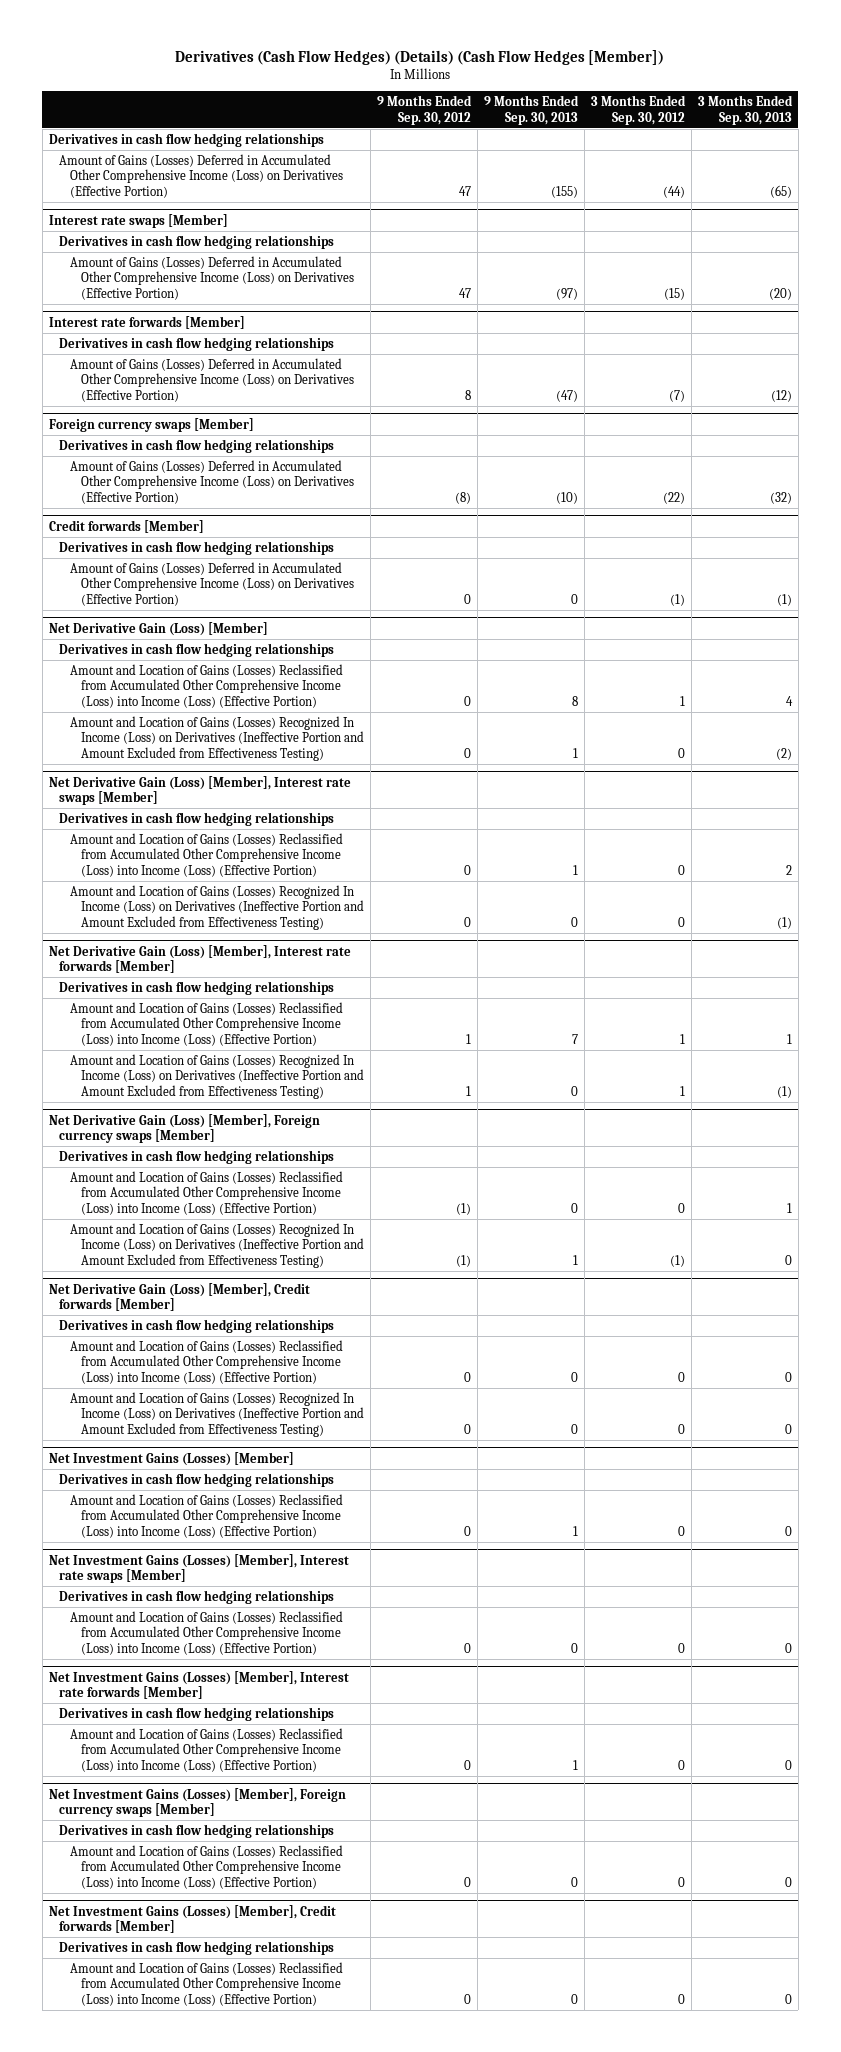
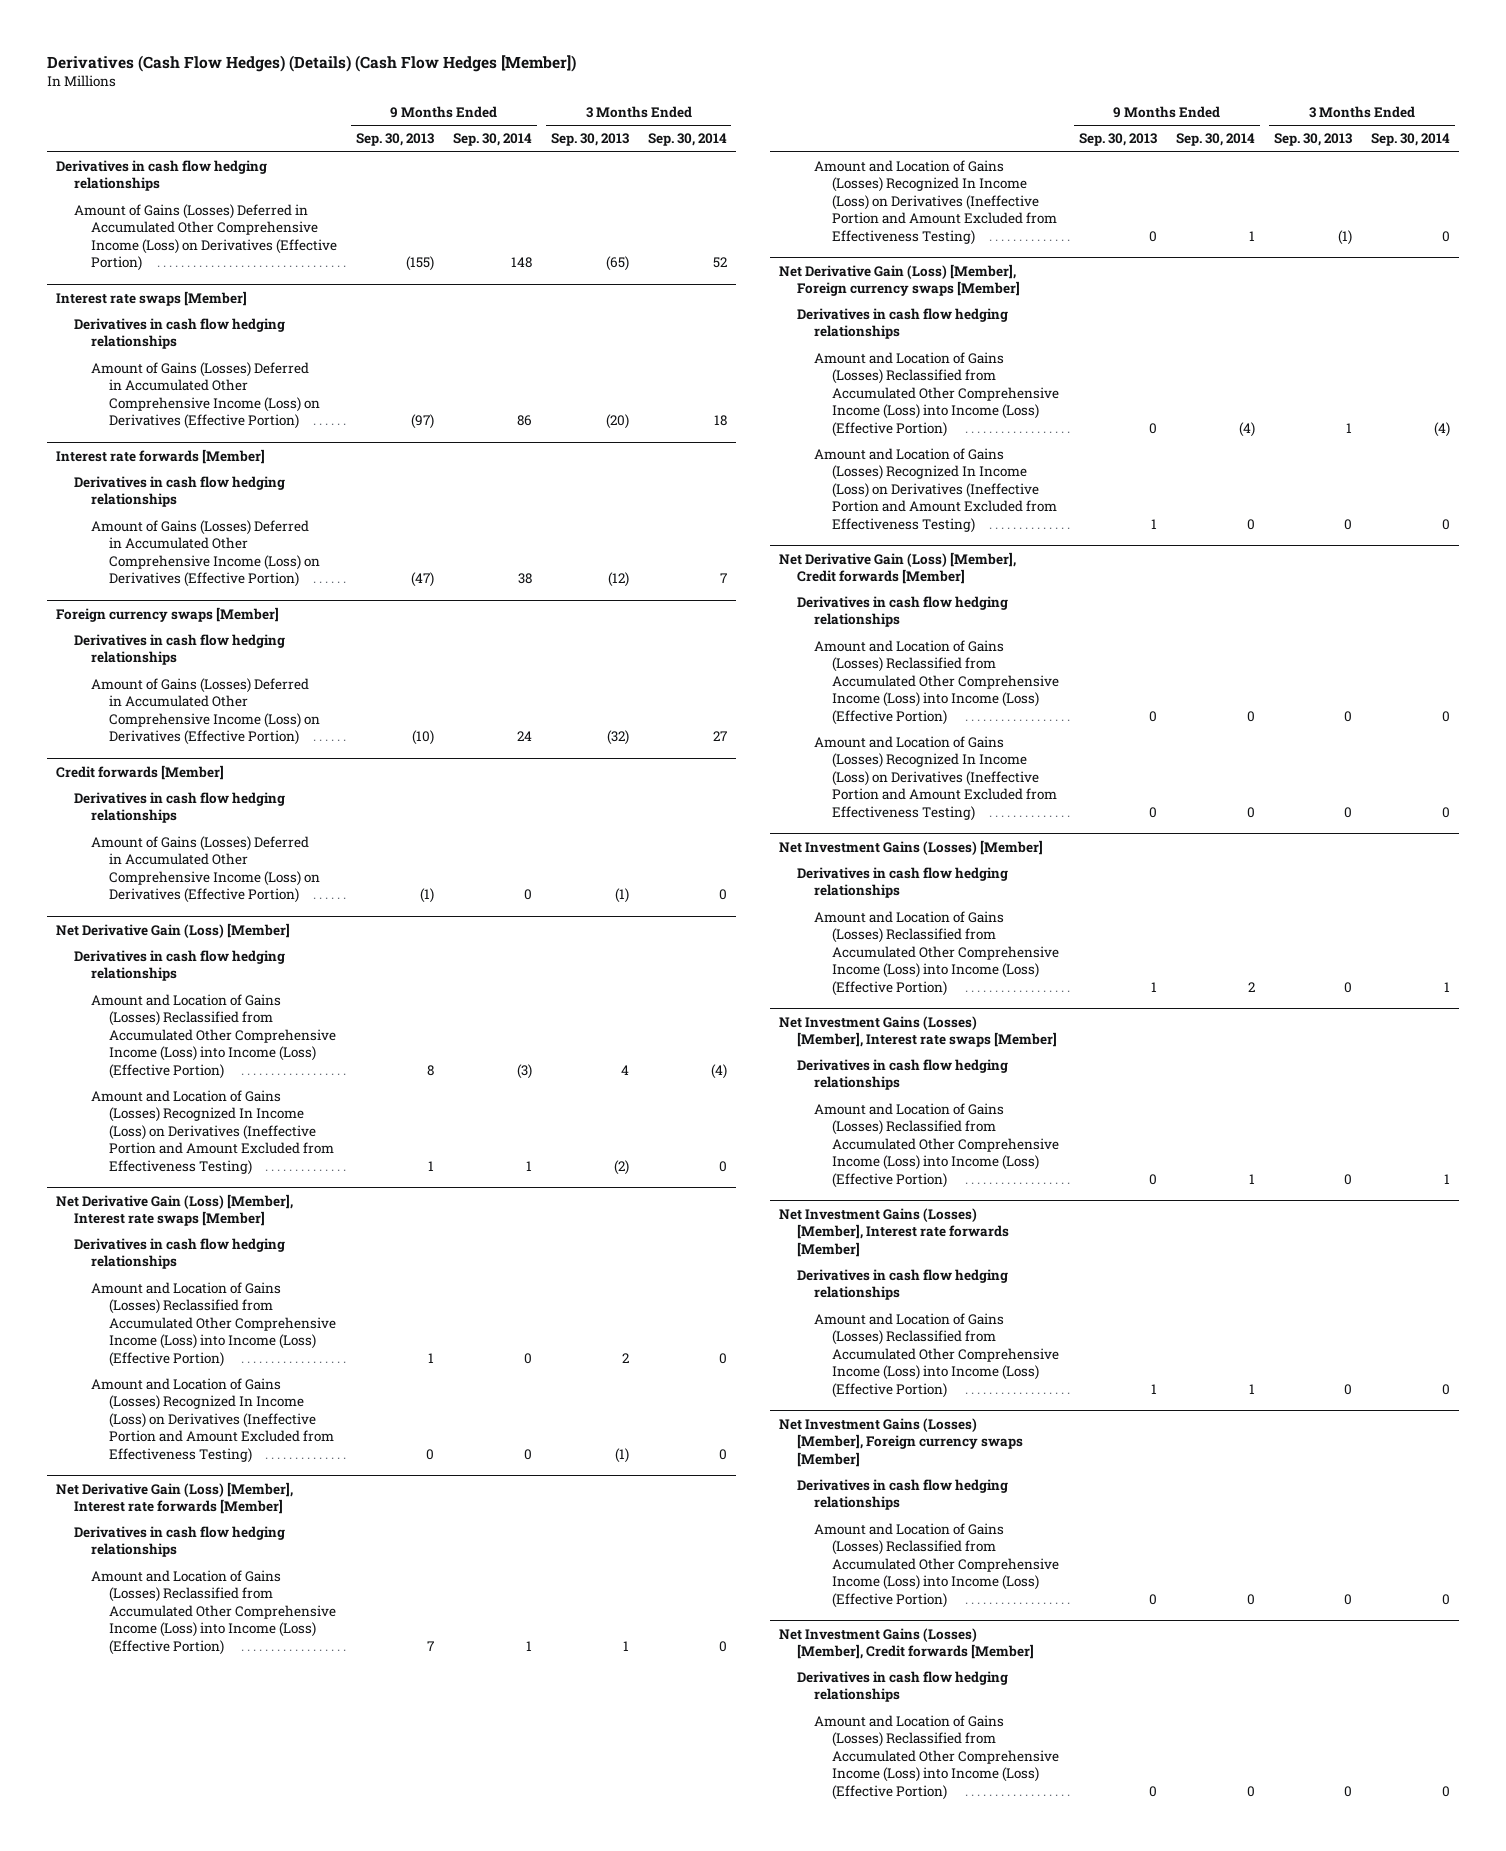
- | 9 Months Ended Sep. 30, 2012 | 9 Months Ended Sep. 30, 2013 | 3 Months Ended Sep. 30, 2012 | 3 Months Ended Sep. 30, 2013
+ | 9 Months Ended Sep. 30, 2013 | 9 Months Ended Sep. 30, 2014 | 3 Months Ended Sep. 30, 2013 | 3 Months Ended Sep. 30, 2014
@ Credit forwards [Member]
- Amount of Gains (Losses) Deferred in Accumulated Other Comprehensive Income (Loss) on Derivatives (Effective Portion) | 0 | 0 | (1) | (1)
+ Amount of Gains (Losses) Deferred in Accumulated Other Comprehensive Income (Loss) on Derivatives (Effective Portion) | (1) | 0 | (1) | 0

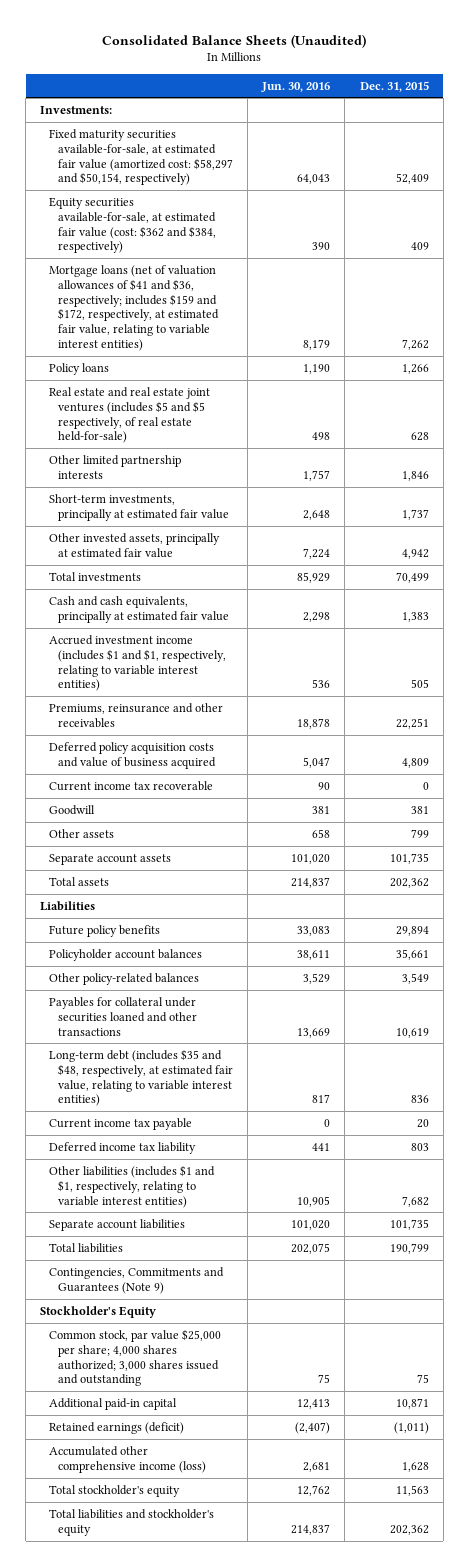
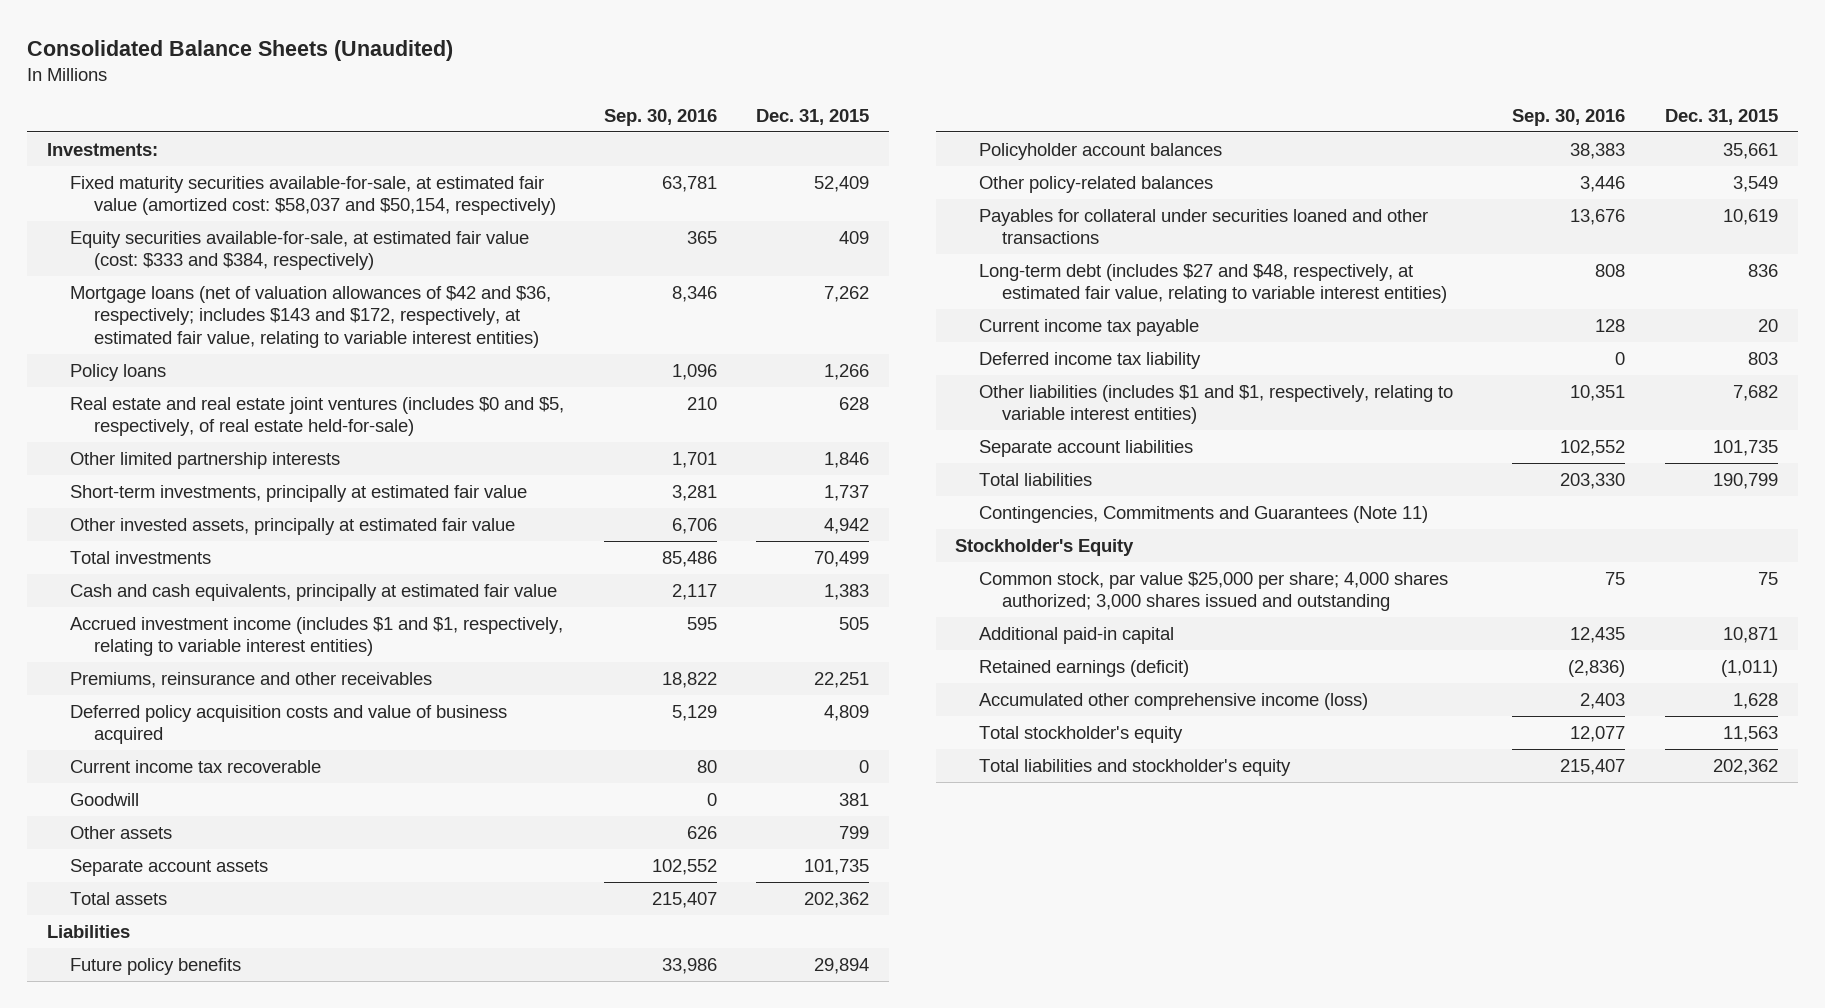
- | Jun. 30, 2016 | Dec. 31, 2015
+ | Sep. 30, 2016 | Dec. 31, 2015
- Fixed maturity securities available-for-sale, at estimated fair value (amortized cost: $58,297 and $50,154, respectively) | 64,043 | 52,409
- Equity securities available-for-sale, at estimated fair value (cost: $362 and $384, respectively) | 390 | 409
- Mortgage loans (net of valuation allowances of $41 and $36, respectively; includes $159 and $172, respectively, at estimated fair value, relating to variable interest entities) | 8,179 | 7,262
+ Fixed maturity securities available-for-sale, at estimated fair value (amortized cost: $58,037 and $50,154, respectively) | 63,781 | 52,409
+ Equity securities available-for-sale, at estimated fair value (cost: $333 and $384, respectively) | 365 | 409
+ Mortgage loans (net of valuation allowances of $42 and $36, respectively; includes $143 and $172, respectively, at estimated fair value, relating to variable interest entities) | 8,346 | 7,262
- Real estate and real estate joint ventures (includes $5 and $5 respectively, of real estate held-for-sale) | 498 | 628
+ Real estate and real estate joint ventures (includes $0 and $5, respectively, of real estate held-for-sale) | 210 | 628
- Long-term debt (includes $35 and $48, respectively, at estimated fair value, relating to variable interest entities) | 817 | 836
+ Long-term debt (includes $27 and $48, respectively, at estimated fair value, relating to variable interest entities) | 808 | 836
- Contingencies, Commitments and Guarantees (Note 9)
+ Contingencies, Commitments and Guarantees (Note 11)

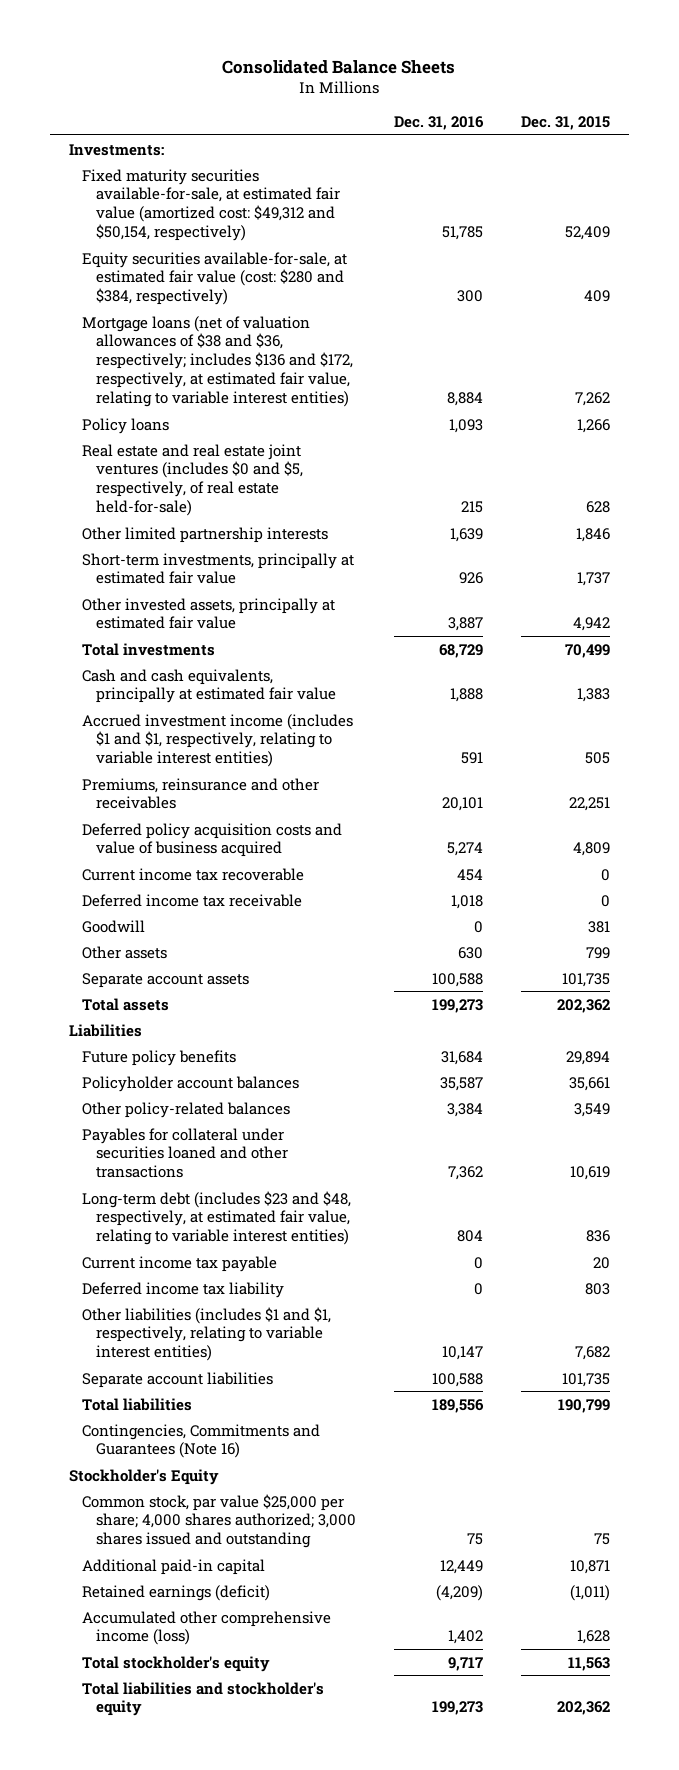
- Consolidated Balance Sheets (Unaudited)
+ Consolidated Balance Sheets
- | Sep. 30, 2016 | Dec. 31, 2015
+ | Dec. 31, 2016 | Dec. 31, 2015
- Fixed maturity securities available-for-sale, at estimated fair value (amortized cost: $58,037 and $50,154, respectively) | 63,781 | 52,409
- Equity securities available-for-sale, at estimated fair value (cost: $333 and $384, respectively) | 365 | 409
- Mortgage loans (net of valuation allowances of $42 and $36, respectively; includes $143 and $172, respectively, at estimated fair value, relating to variable interest entities) | 8,346 | 7,262
+ Fixed maturity securities available-for-sale, at estimated fair value (amortized cost: $49,312 and $50,154, respectively) | 51,785 | 52,409
+ Equity securities available-for-sale, at estimated fair value (cost: $280 and $384, respectively) | 300 | 409
+ Mortgage loans (net of valuation allowances of $38 and $36, respectively; includes $136 and $172, respectively, at estimated fair value, relating to variable interest entities) | 8,884 | 7,262
+ Deferred income tax receivable | 1,018 | 0
- Long-term debt (includes $27 and $48, respectively, at estimated fair value, relating to variable interest entities) | 808 | 836
+ Long-term debt (includes $23 and $48, respectively, at estimated fair value, relating to variable interest entities) | 804 | 836
- Contingencies, Commitments and Guarantees (Note 11)
+ Contingencies, Commitments and Guarantees (Note 16)

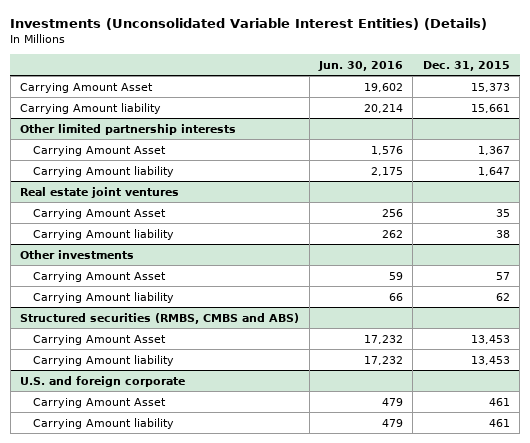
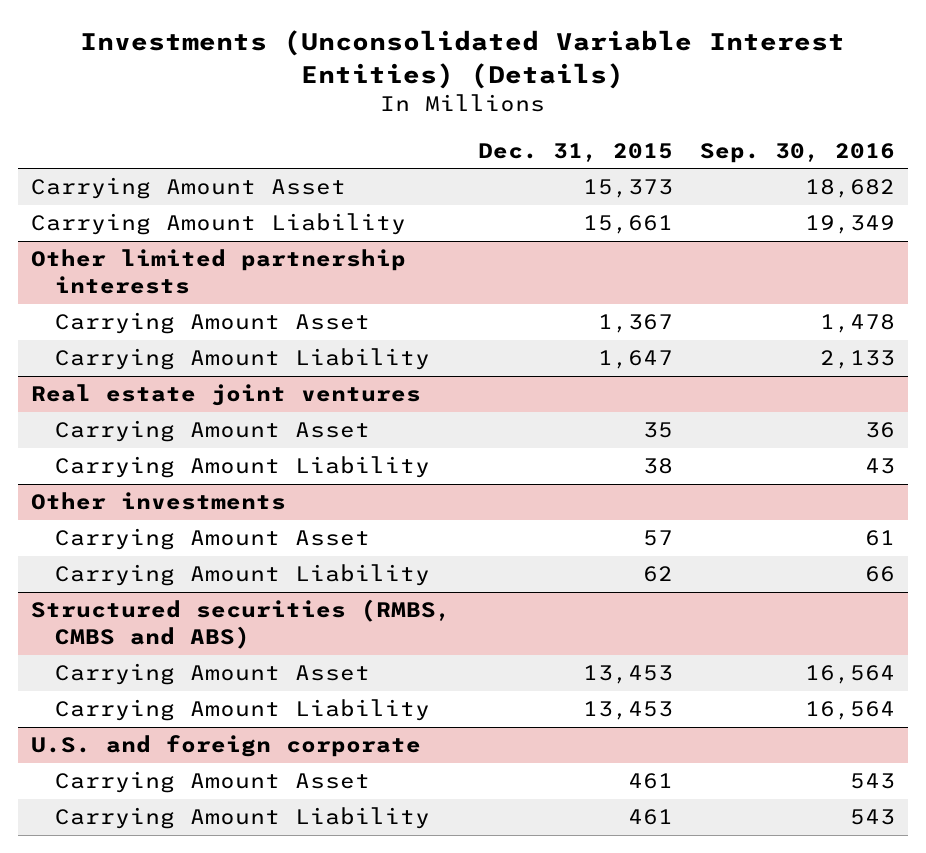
- | Jun. 30, 2016 | Dec. 31, 2015
+ | Dec. 31, 2015 | Sep. 30, 2016
- Carrying Amount liability | 20,214 | 15,661
+ Carrying Amount Liability | 15,661 | 19,349
@ Other limited partnership interests
- Carrying Amount liability | 2,175 | 1,647
+ Carrying Amount Liability | 1,647 | 2,133
@ Real estate joint ventures
- Carrying Amount liability | 262 | 38
+ Carrying Amount Liability | 38 | 43
@ Other investments
- Carrying Amount liability | 66 | 62
+ Carrying Amount Liability | 62 | 66
@ Structured securities (RMBS, CMBS and ABS)
- Carrying Amount liability | 17,232 | 13,453
+ Carrying Amount Liability | 13,453 | 16,564
@ U.S. and foreign corporate
- Carrying Amount liability | 479 | 461
+ Carrying Amount Liability | 461 | 543

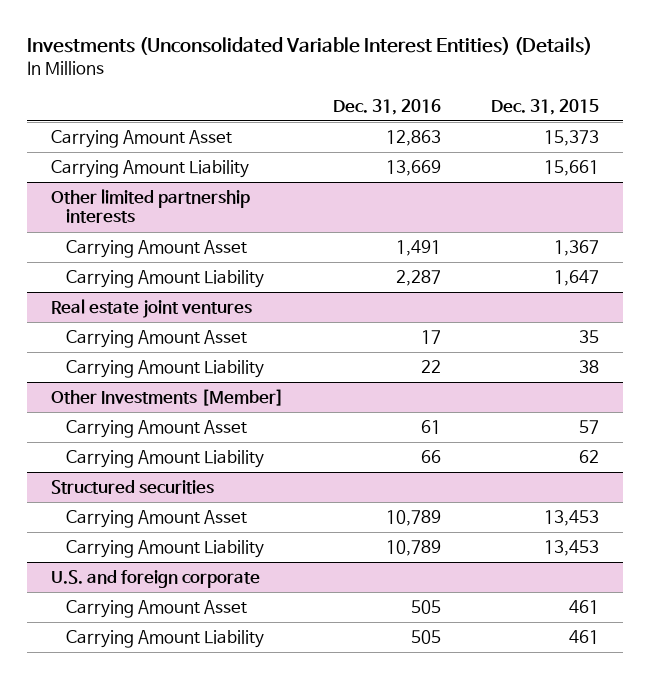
- | Dec. 31, 2015 | Sep. 30, 2016
+ | Dec. 31, 2016 | Dec. 31, 2015
- Other investments
+ Other Investments [Member]
- Structured securities (RMBS, CMBS and ABS)
+ Structured securities

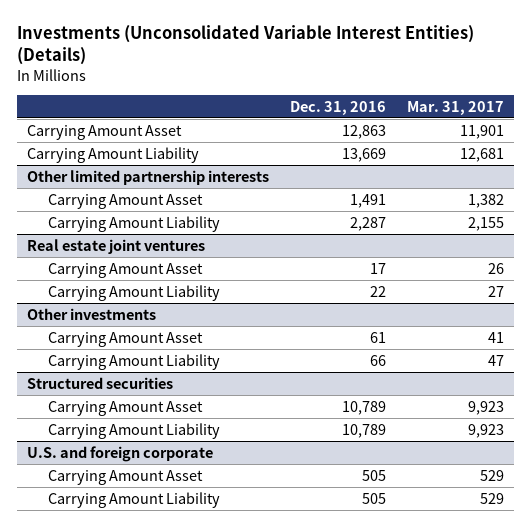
- | Dec. 31, 2016 | Dec. 31, 2015
+ | Dec. 31, 2016 | Mar. 31, 2017
- Other Investments [Member]
+ Other investments

